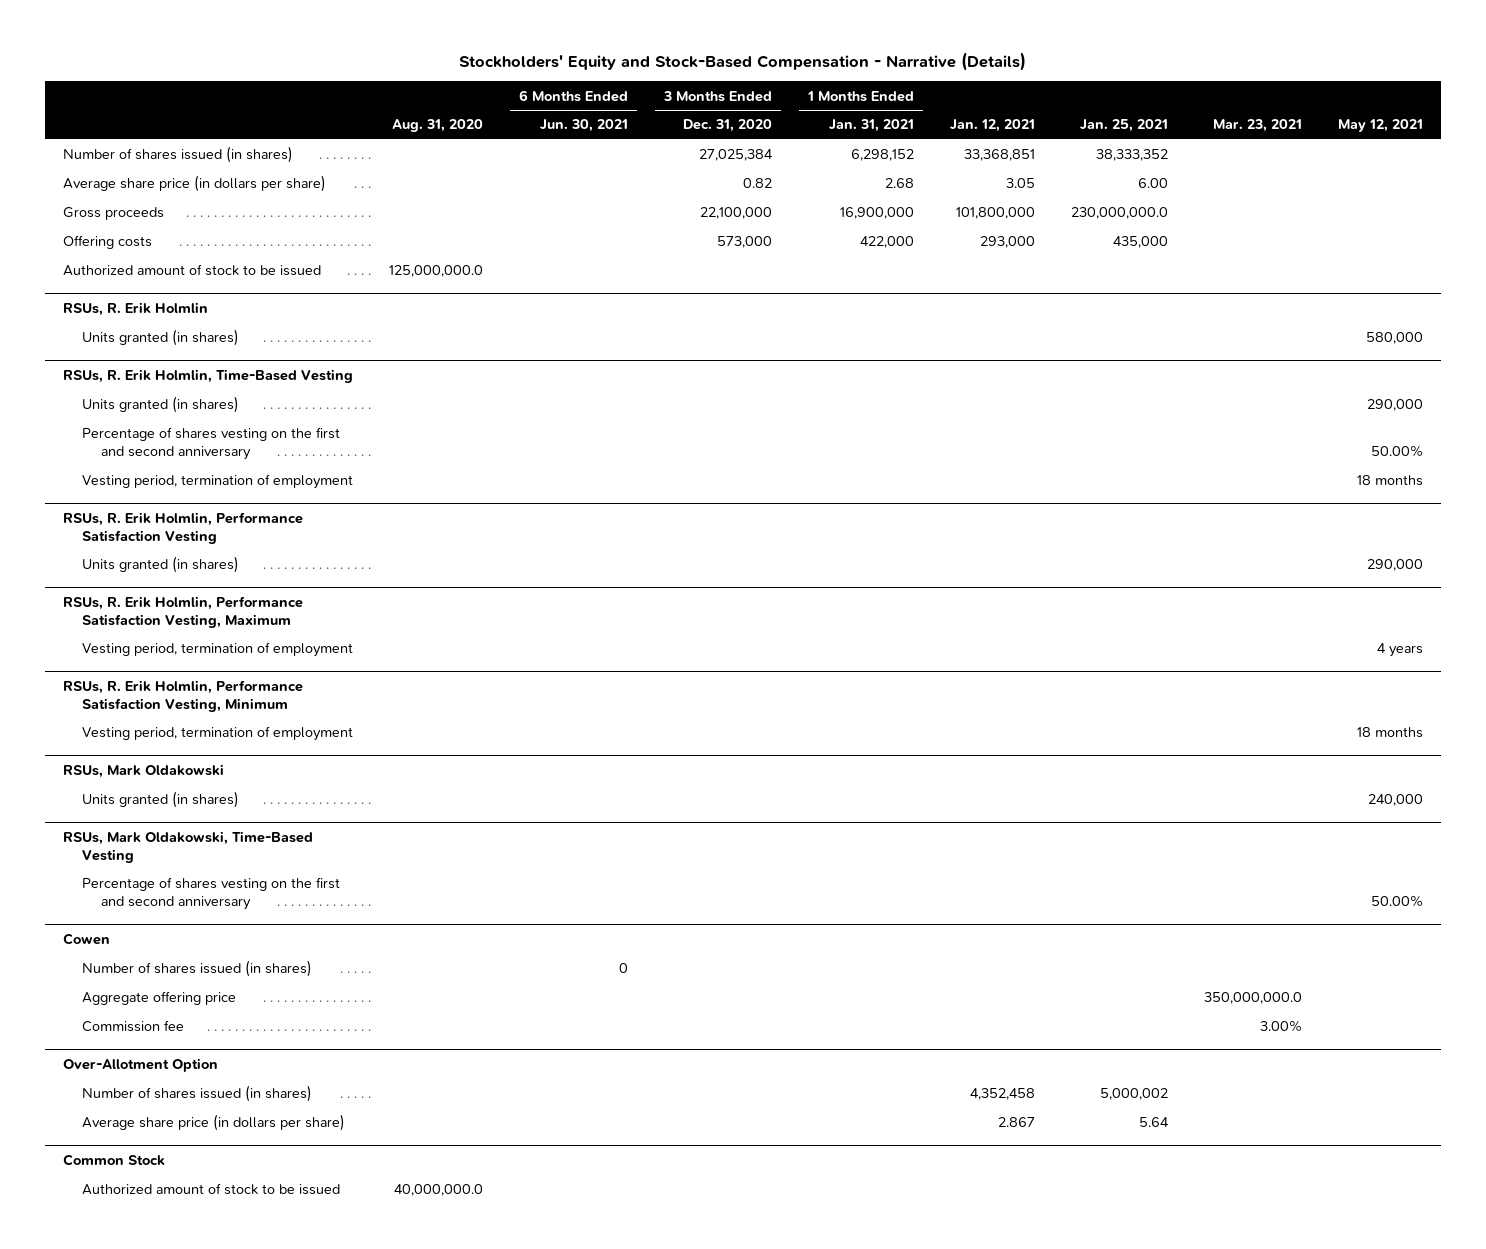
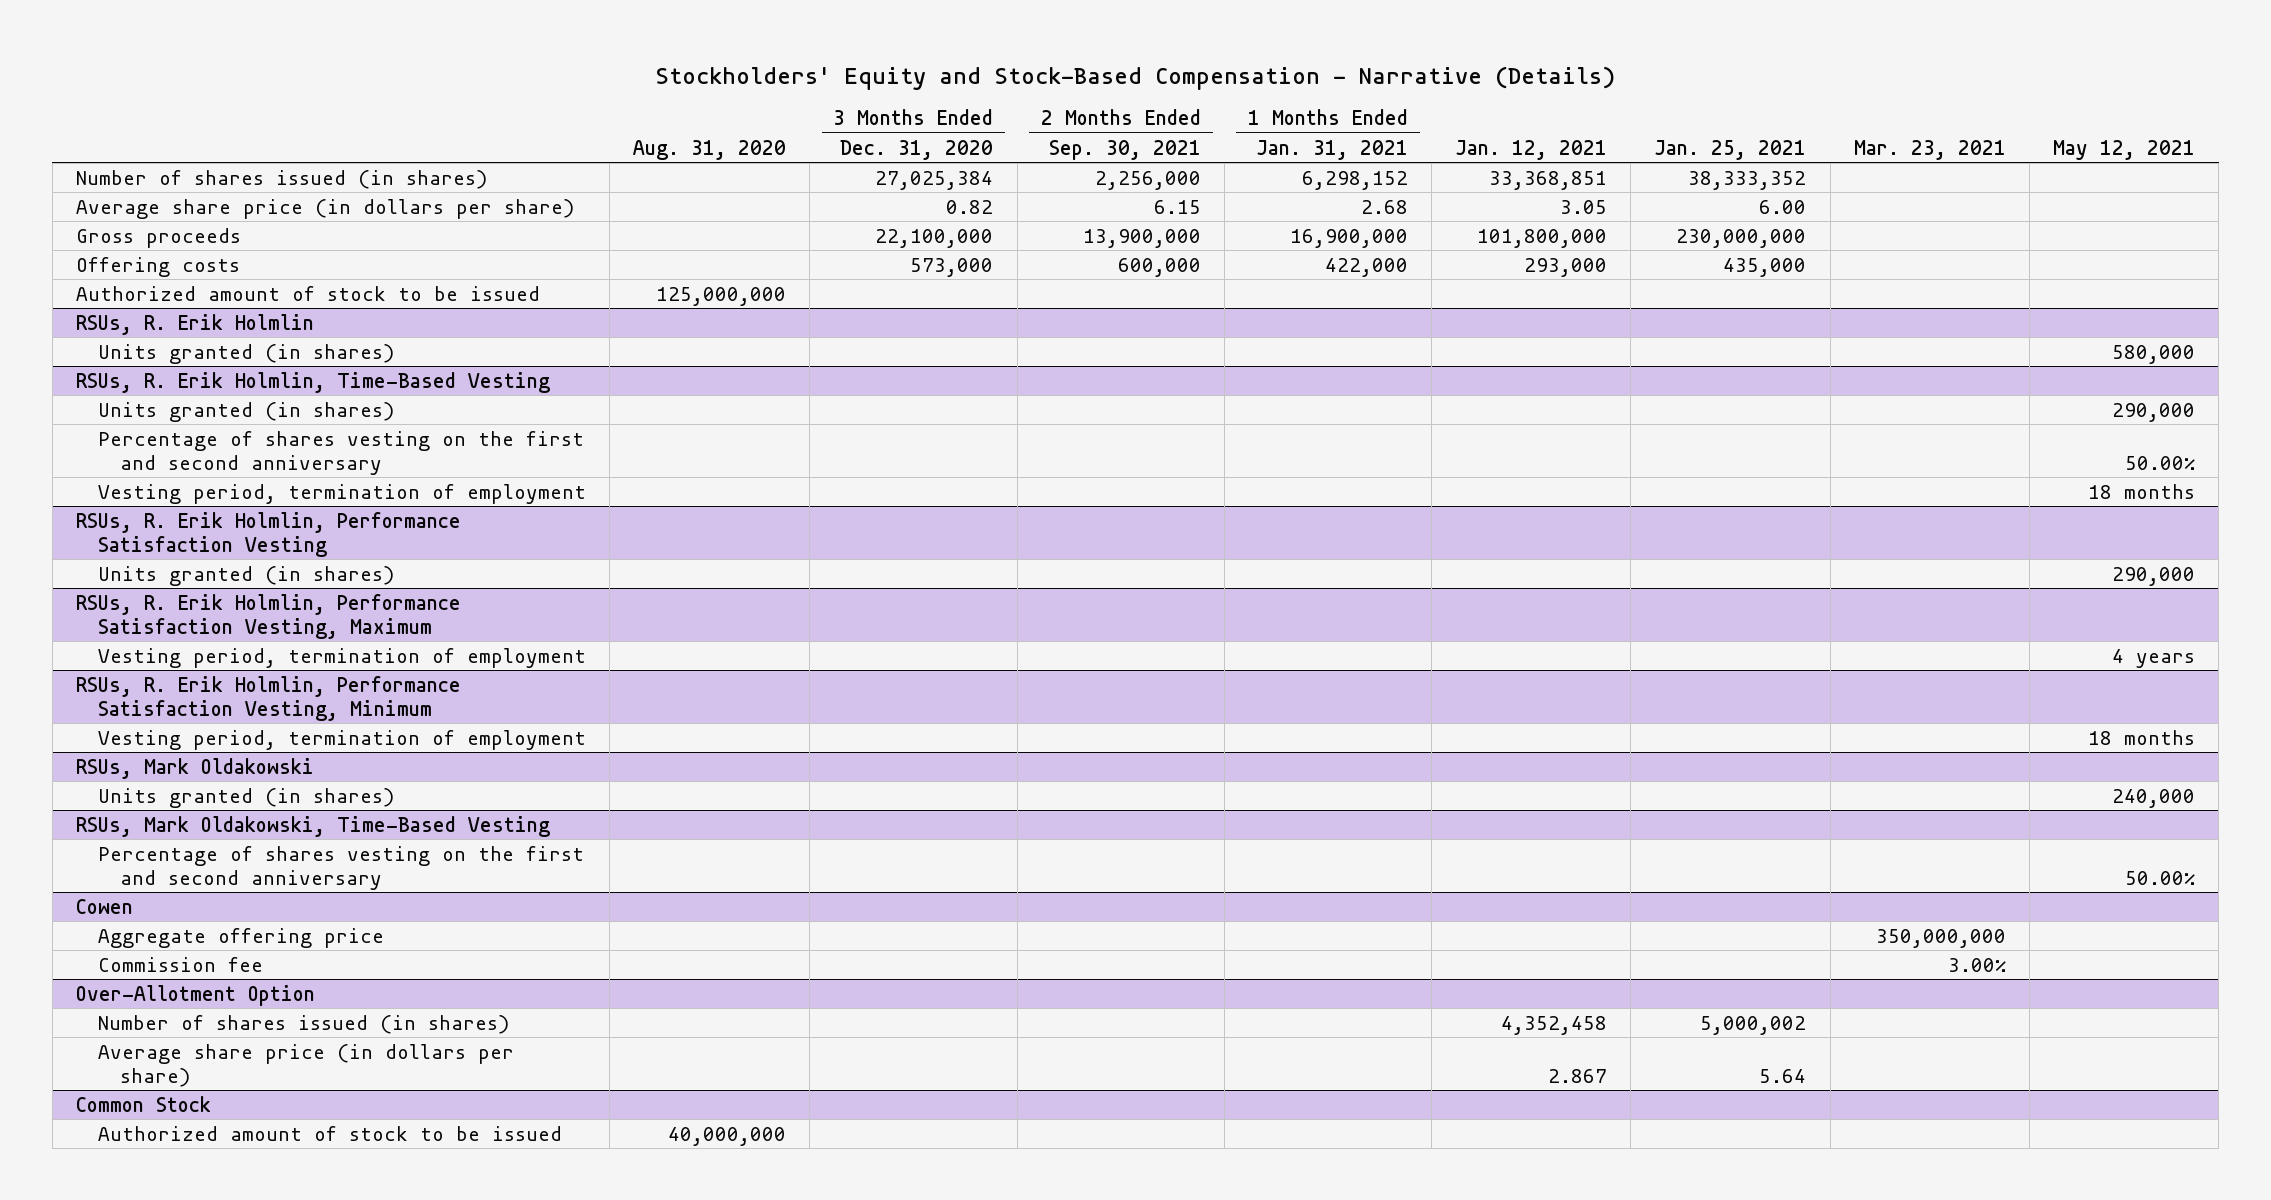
- | Aug. 31, 2020 | 6 Months Ended Jun. 30, 2021 | 3 Months Ended Dec. 31, 2020 | 1 Months Ended Jan. 31, 2021 | Jan. 12, 2021 | Jan. 25, 2021 | Mar. 23, 2021 | May 12, 2021
+ | Aug. 31, 2020 | 3 Months Ended Dec. 31, 2020 | 2 Months Ended Sep. 30, 2021 | 1 Months Ended Jan. 31, 2021 | Jan. 12, 2021 | Jan. 25, 2021 | Mar. 23, 2021 | May 12, 2021
- Gross proceeds | | | 22,100,000 | 16,900,000 | 101,800,000 | 230,000,000.0 | |
+ Gross proceeds | | 22,100,000 | 13,900,000 | 16,900,000 | 101,800,000 | 230,000,000 | |
- Authorized amount of stock to be issued | 125,000,000.0 | | | | | | |
+ Authorized amount of stock to be issued | 125,000,000 | | | | | | |
@ Cowen
- Number of shares issued (in shares) | | 0 | | | | | |
- Aggregate offering price | | | | | | | 350,000,000.0 |
+ Aggregate offering price | | | | | | | 350,000,000 |
@ Common Stock
- Authorized amount of stock to be issued | 40,000,000.0 | | | | | | |
+ Authorized amount of stock to be issued | 40,000,000 | | | | | | |

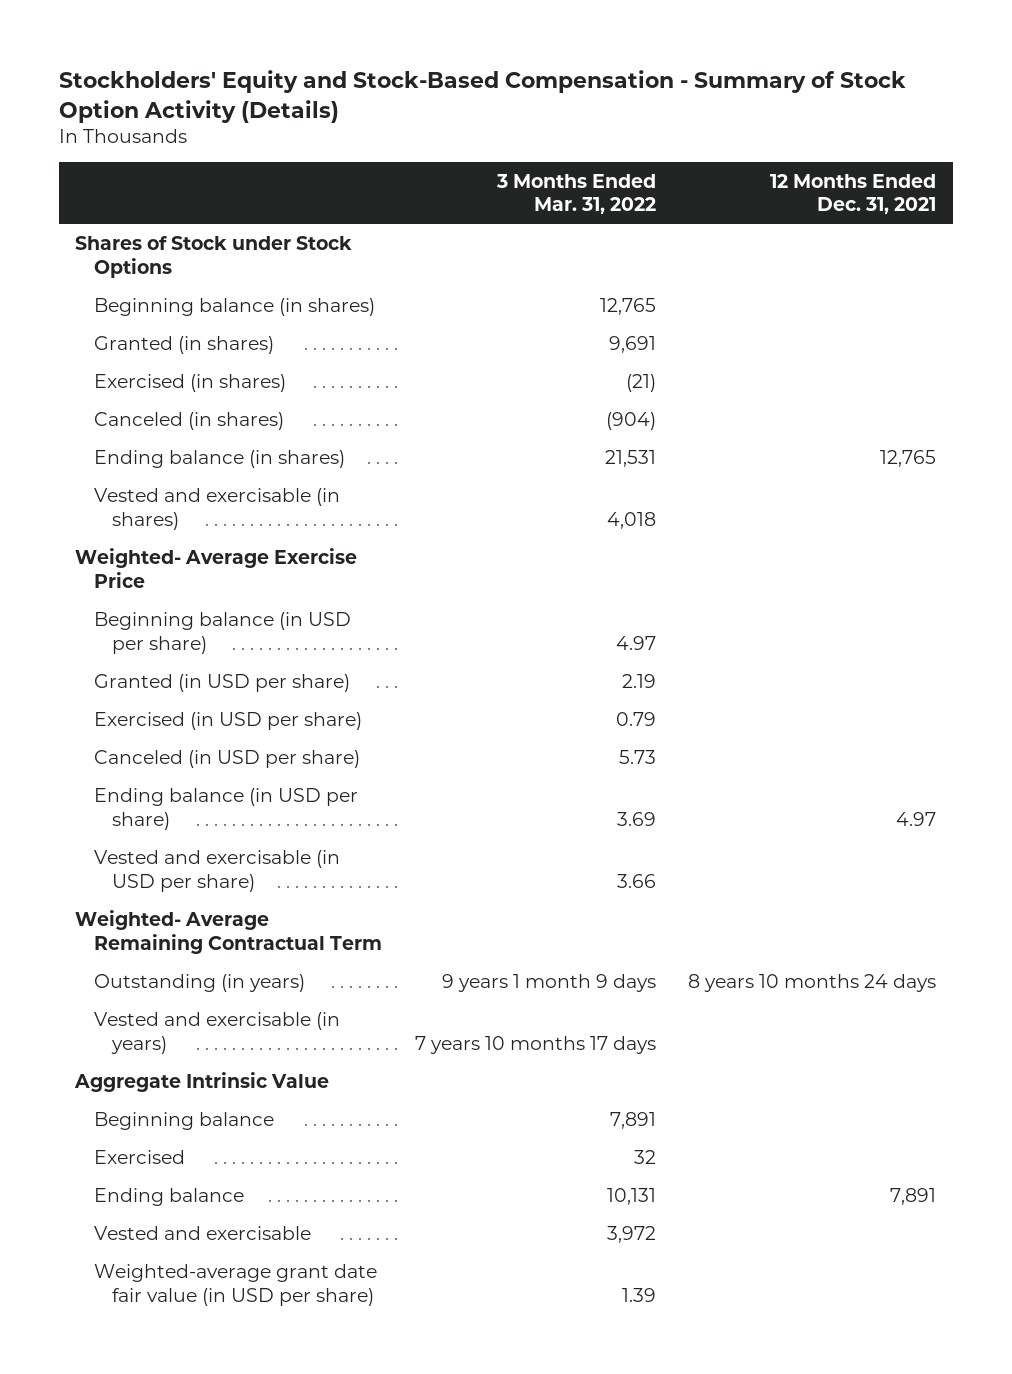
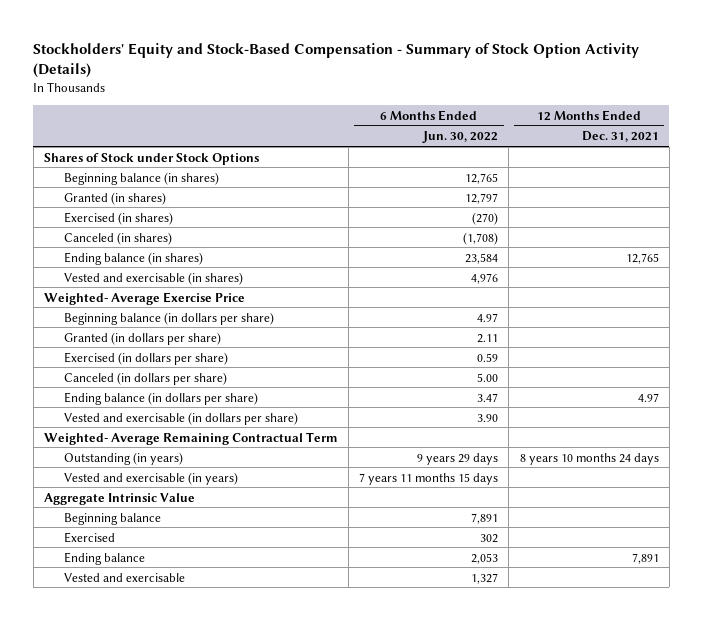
- | 3 Months Ended Mar. 31, 2022 | 12 Months Ended Dec. 31, 2021
+ | 6 Months Ended Jun. 30, 2022 | 12 Months Ended Dec. 31, 2021
- Beginning balance (in USD per share) | 4.97 |
- Granted (in USD per share) | 2.19 |
- Exercised (in USD per share) | 0.79 |
- Canceled (in USD per share) | 5.73 |
- Ending balance (in USD per share) | 3.69 | 4.97
- Vested and exercisable (in USD per share) | 3.66 |
+ Beginning balance (in dollars per share) | 4.97 |
+ Granted (in dollars per share) | 2.11 |
+ Exercised (in dollars per share) | 0.59 |
+ Canceled (in dollars per share) | 5.00 |
+ Ending balance (in dollars per share) | 3.47 | 4.97
+ Vested and exercisable (in dollars per share) | 3.90 |
- Weighted-average grant date fair value (in USD per share) | 1.39 |

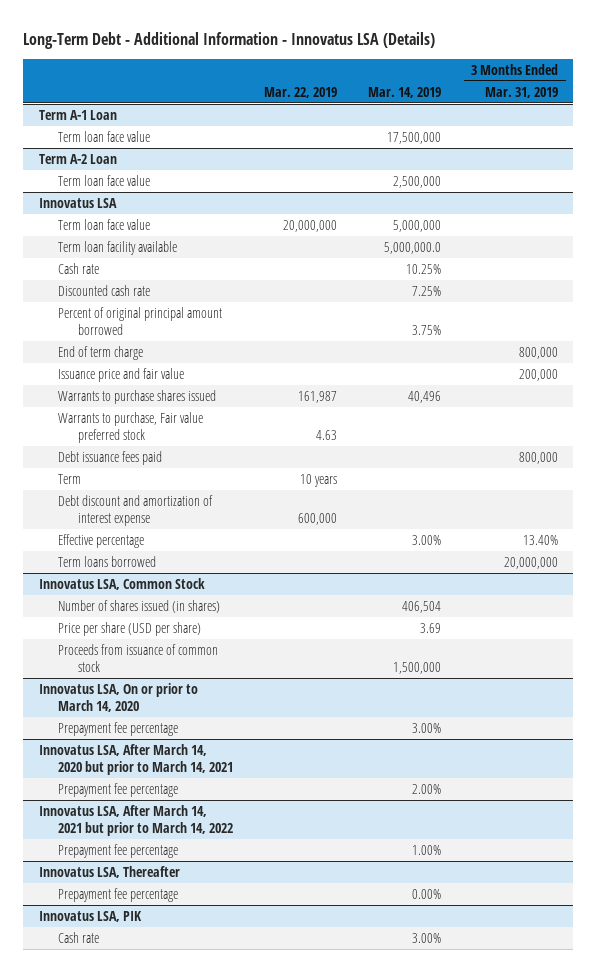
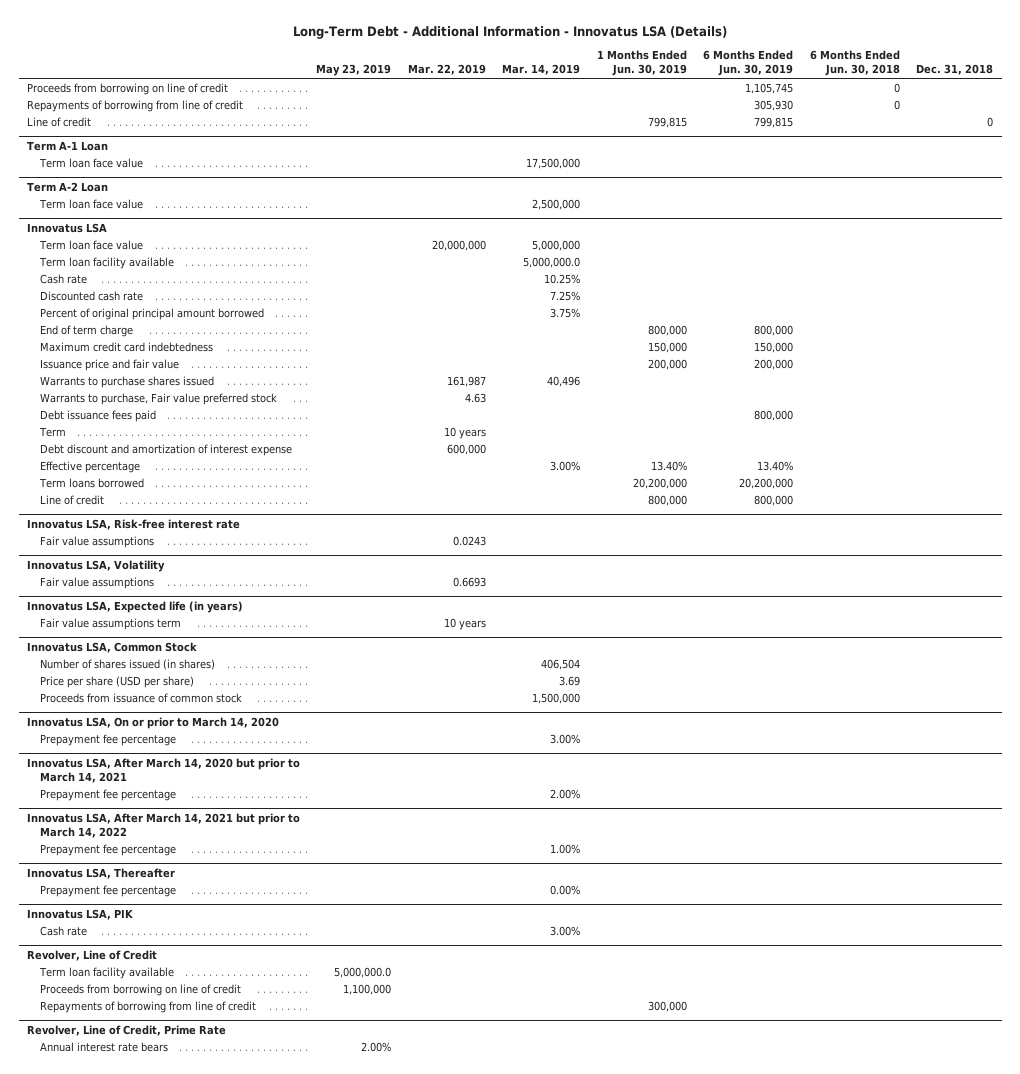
- | Mar. 22, 2019 | Mar. 14, 2019 | 3 Months Ended Mar. 31, 2019
+ | May 23, 2019 | Mar. 22, 2019 | Mar. 14, 2019 | 1 Months Ended Jun. 30, 2019 | 6 Months Ended Jun. 30, 2019 | 6 Months Ended Jun. 30, 2018 | Dec. 31, 2018
+ Proceeds from borrowing on line of credit | | | | | 1,105,745 | 0 |
+ Repayments of borrowing from line of credit | | | | | 305,930 | 0 |
+ Line of credit | | | | 799,815 | 799,815 | | 0
@ Innovatus LSA
+ Maximum credit card indebtedness | | | | 150,000 | 150,000 | |
+ Line of credit | | | | 800,000 | 800,000 | |
+ Innovatus LSA, Risk-free interest rate
+ Fair value assumptions | | 0.0243 | | | | |
+ Innovatus LSA, Volatility
+ Fair value assumptions | | 0.6693 | | | | |
+ Innovatus LSA, Expected life (in years)
+ Fair value assumptions term | | 10 years | | | | |
+ Revolver, Line of Credit
+ Term loan facility available | 5,000,000.0 | | | | | |
+ Proceeds from borrowing on line of credit | 1,100,000 | | | | | |
+ Repayments of borrowing from line of credit | | | | 300,000 | | |
+ Revolver, Line of Credit, Prime Rate
+ Annual interest rate bears | 2.00% | | | | | |

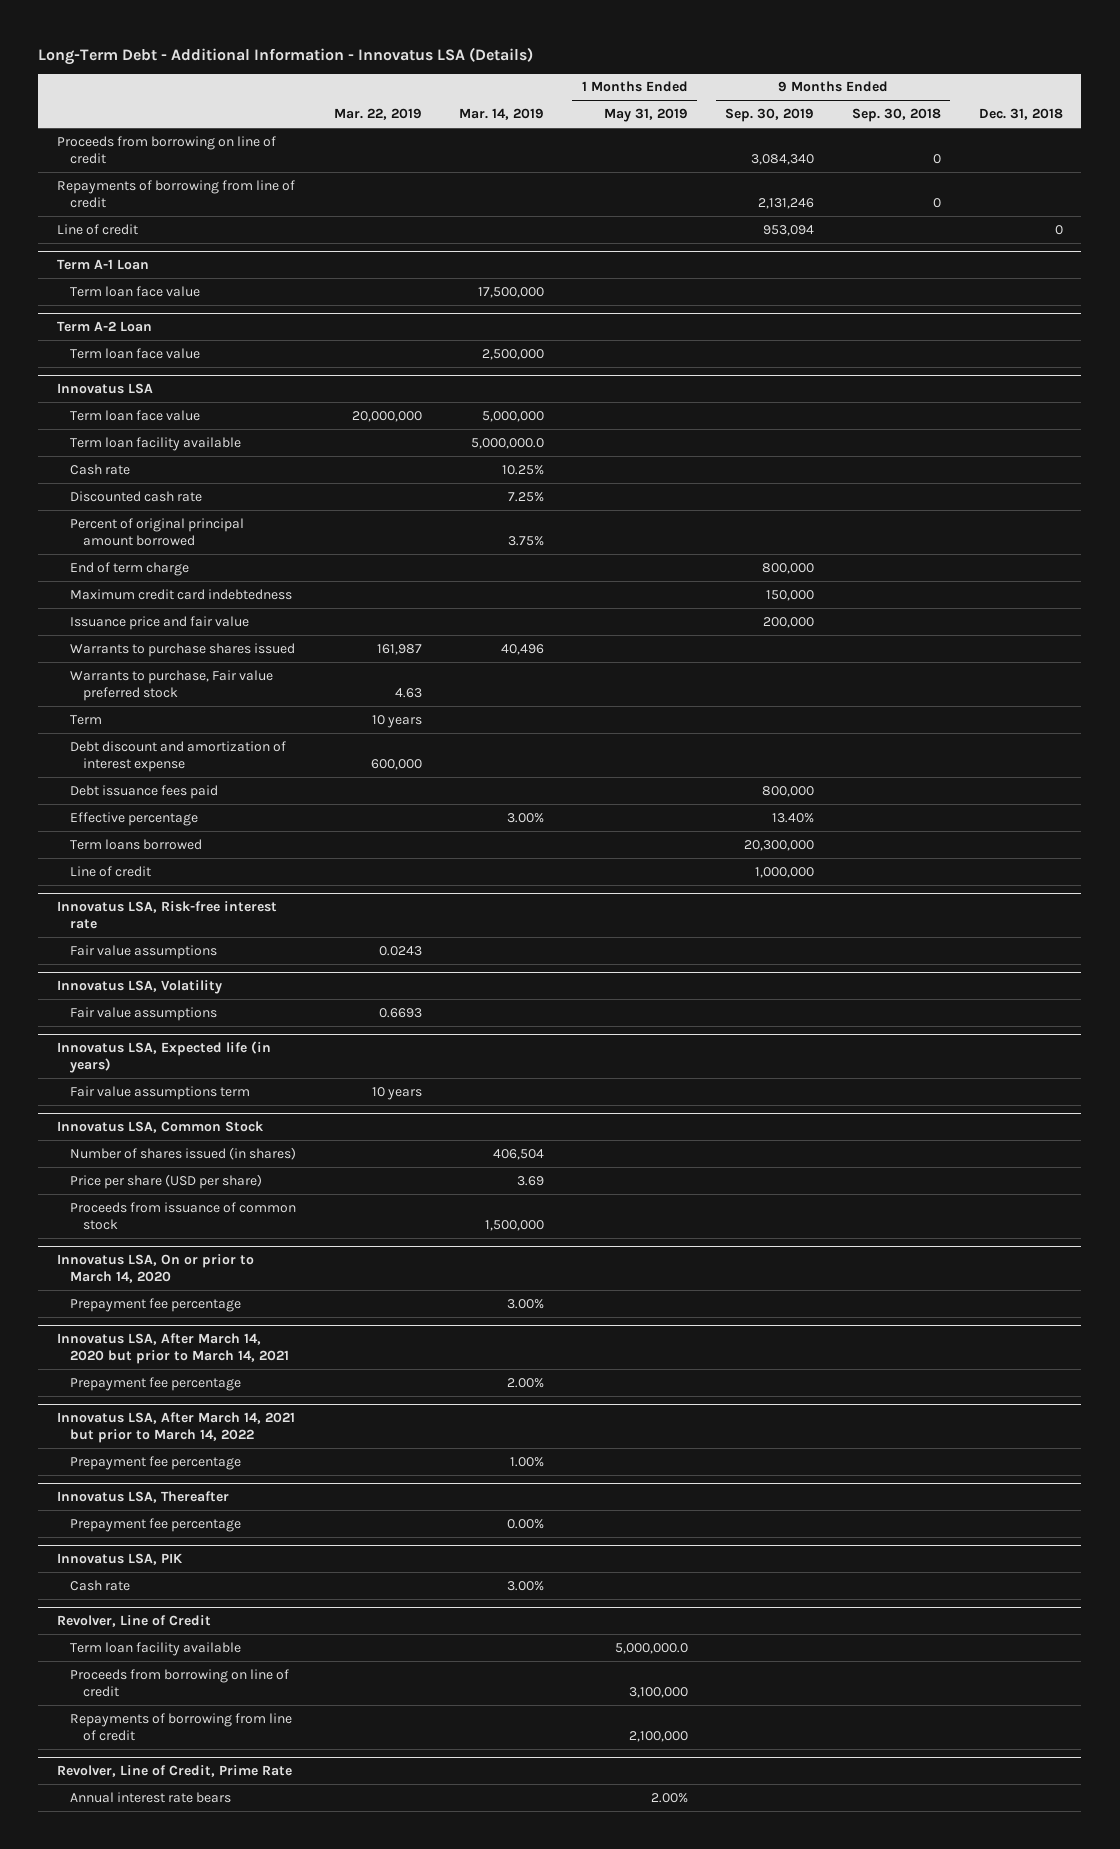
- | May 23, 2019 | Mar. 22, 2019 | Mar. 14, 2019 | 1 Months Ended Jun. 30, 2019 | 6 Months Ended Jun. 30, 2019 | 6 Months Ended Jun. 30, 2018 | Dec. 31, 2018
+ | Mar. 22, 2019 | Mar. 14, 2019 | 1 Months Ended May 31, 2019 | 9 Months Ended Sep. 30, 2019 | 9 Months Ended Sep. 30, 2018 | Dec. 31, 2018
@ Innovatus LSA
moved down: Debt issuance fees paid | | | | 800,000 | |

